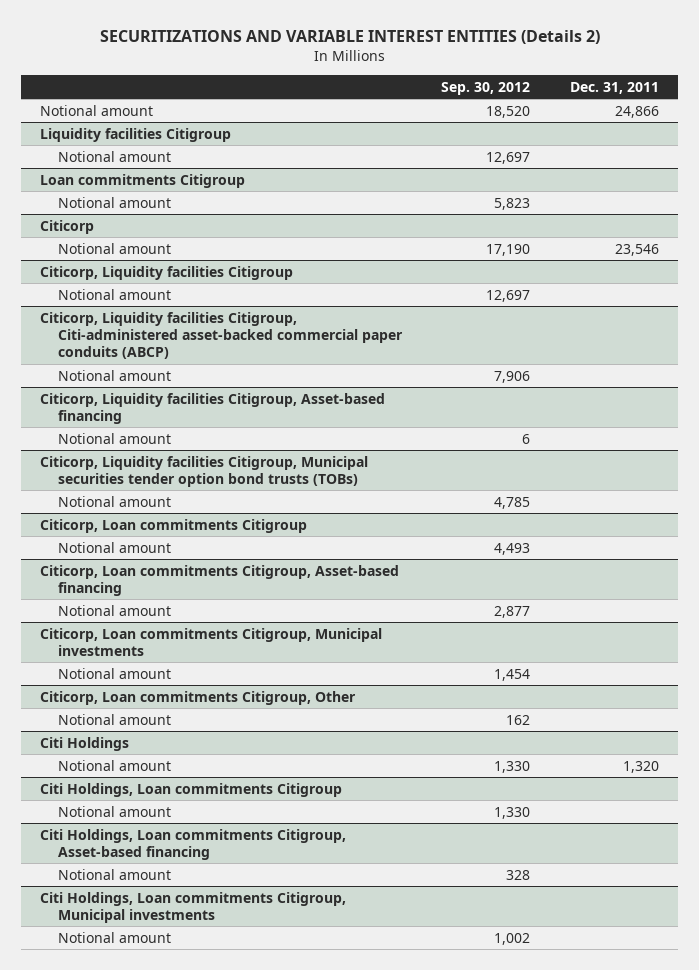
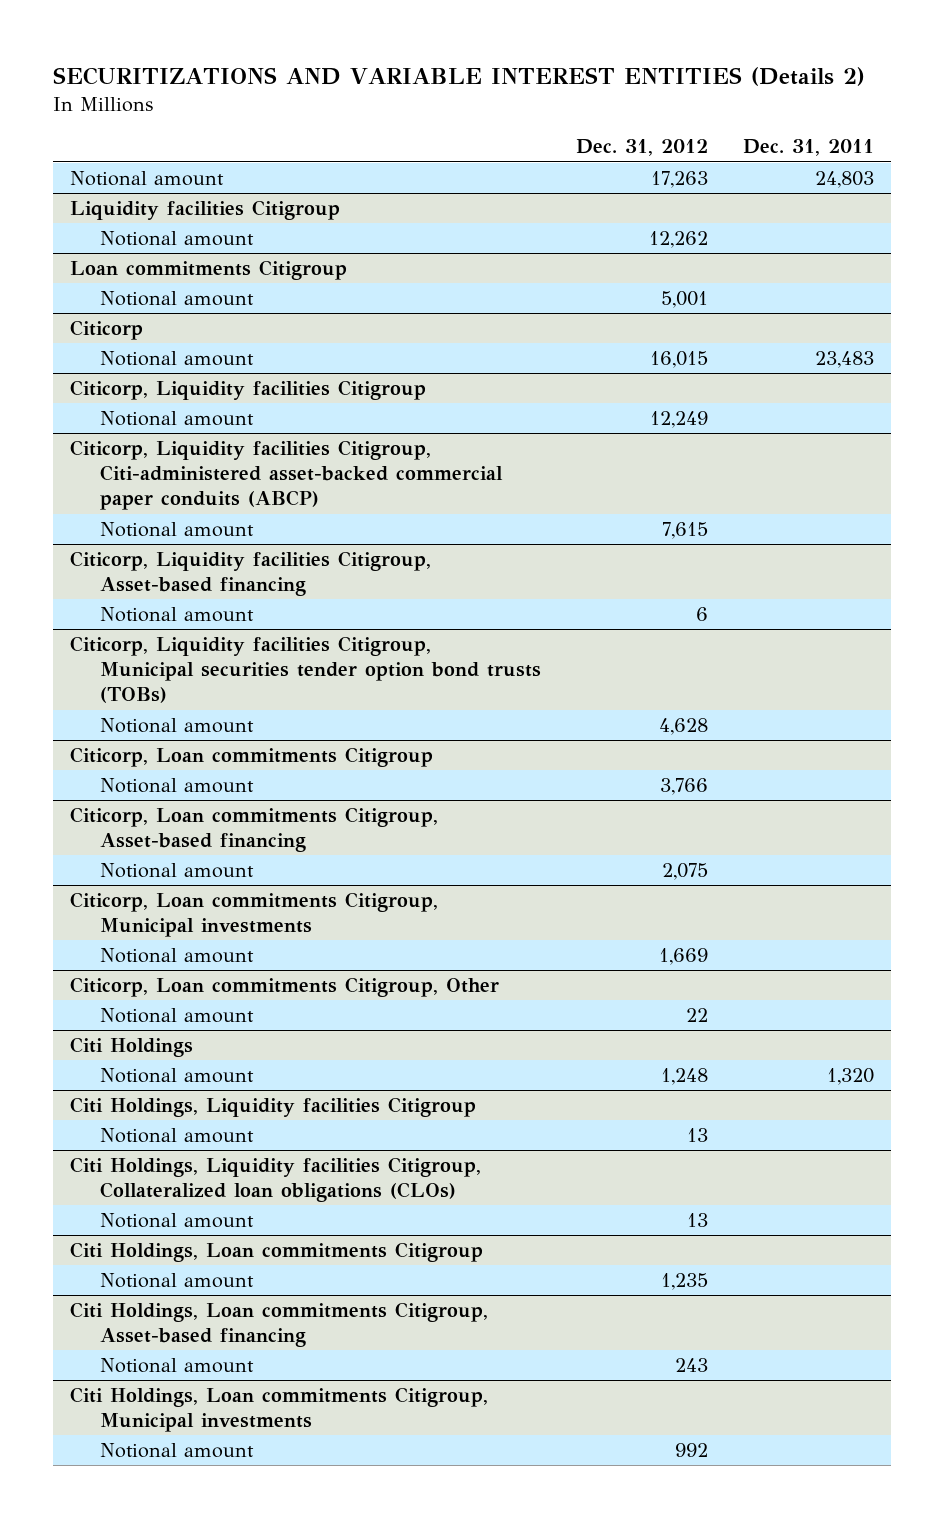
- | Sep. 30, 2012 | Dec. 31, 2011
+ | Dec. 31, 2012 | Dec. 31, 2011
- Notional amount | 18,520 | 24,866
+ Notional amount | 17,263 | 24,803
@ Citicorp
- Notional amount | 17,190 | 23,546
+ Notional amount | 16,015 | 23,483
+ Citi Holdings, Liquidity facilities Citigroup
+ Notional amount | 13 |
+ Citi Holdings, Liquidity facilities Citigroup, Collateralized loan obligations (CLOs)
+ Notional amount | 13 |

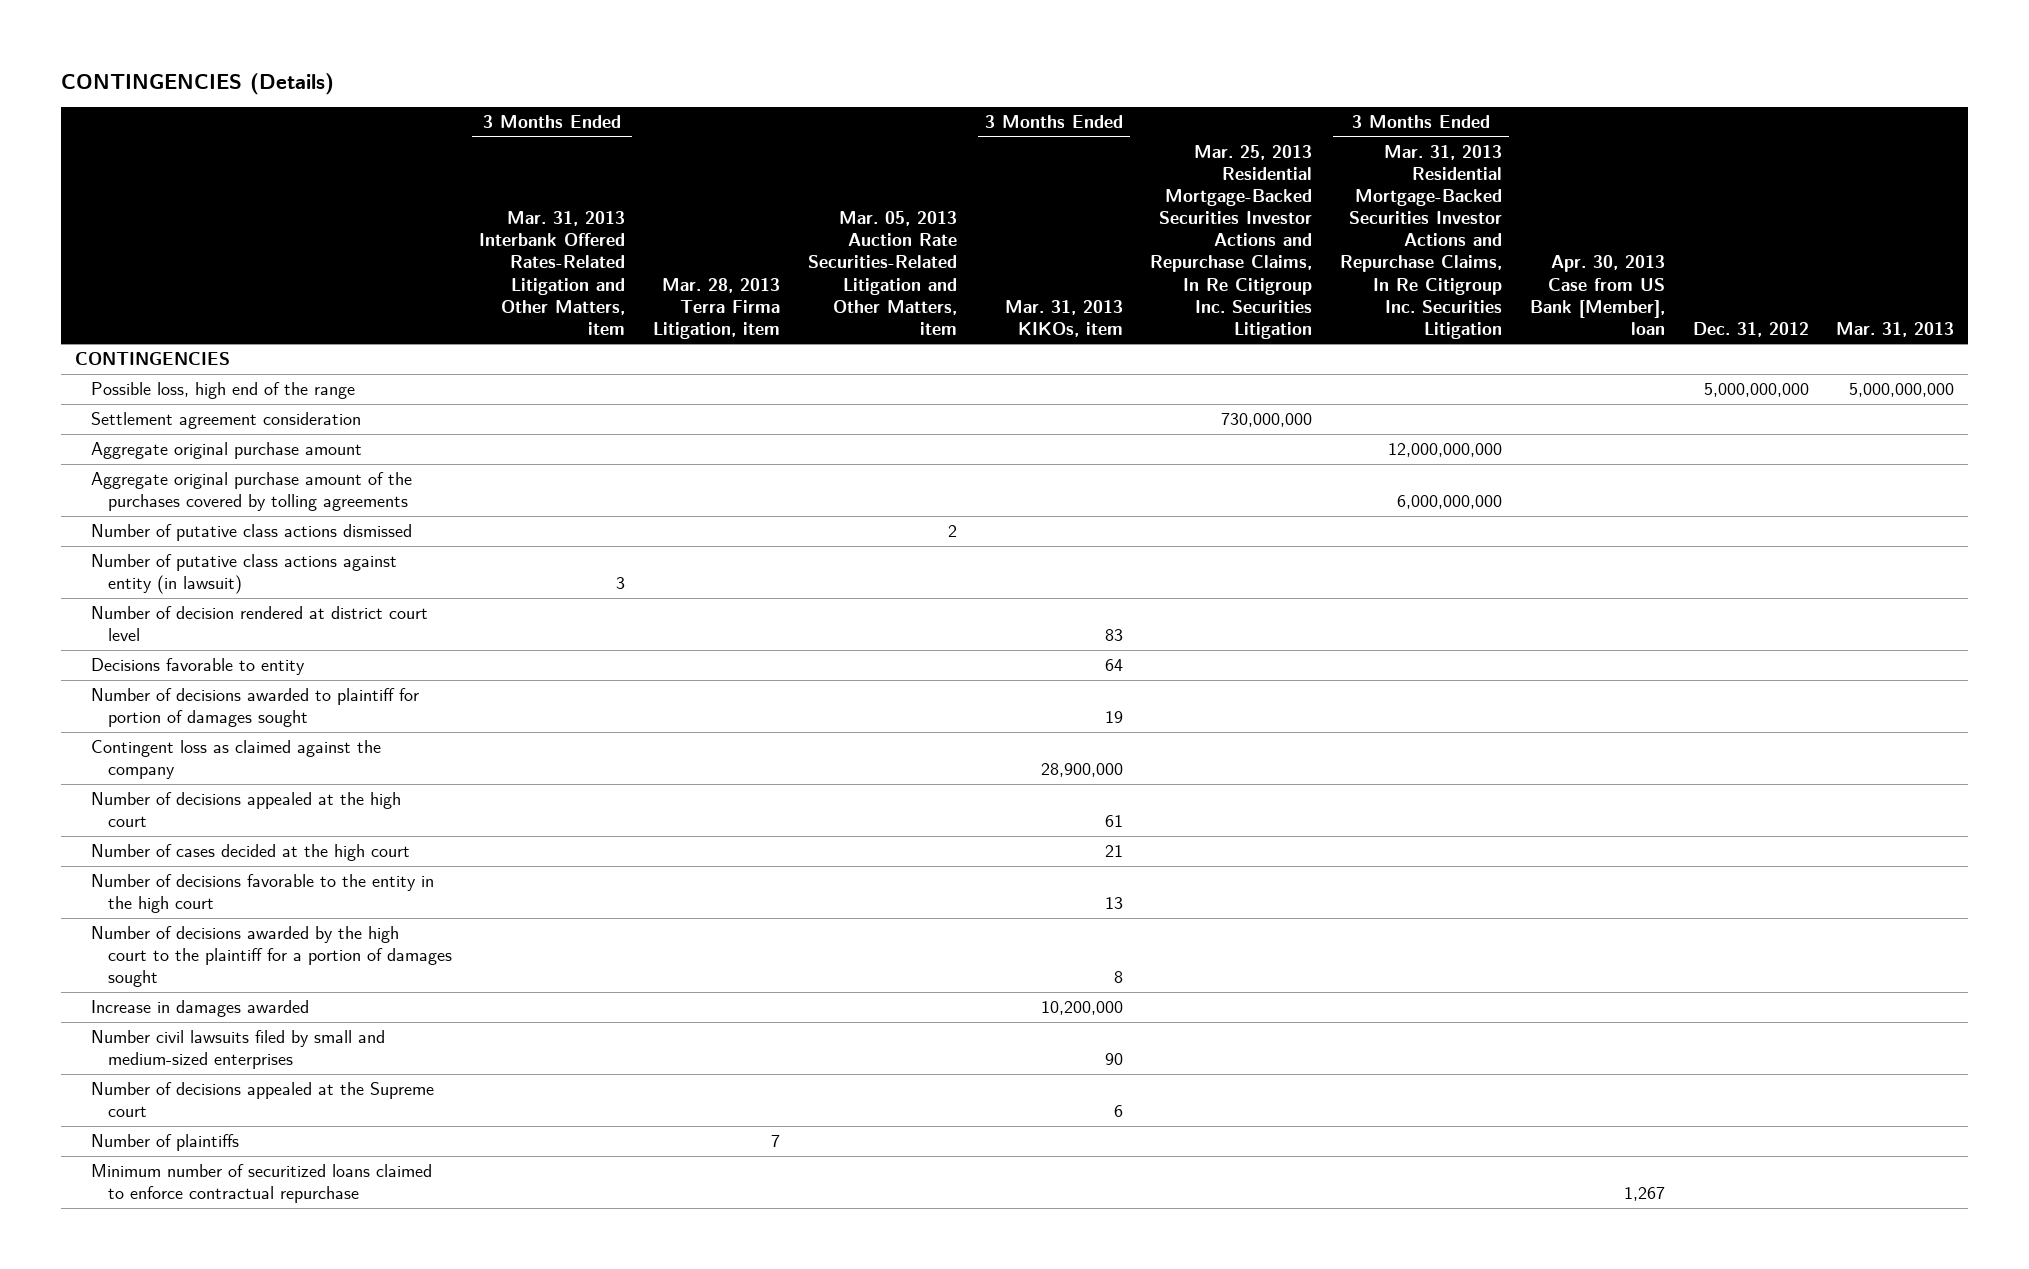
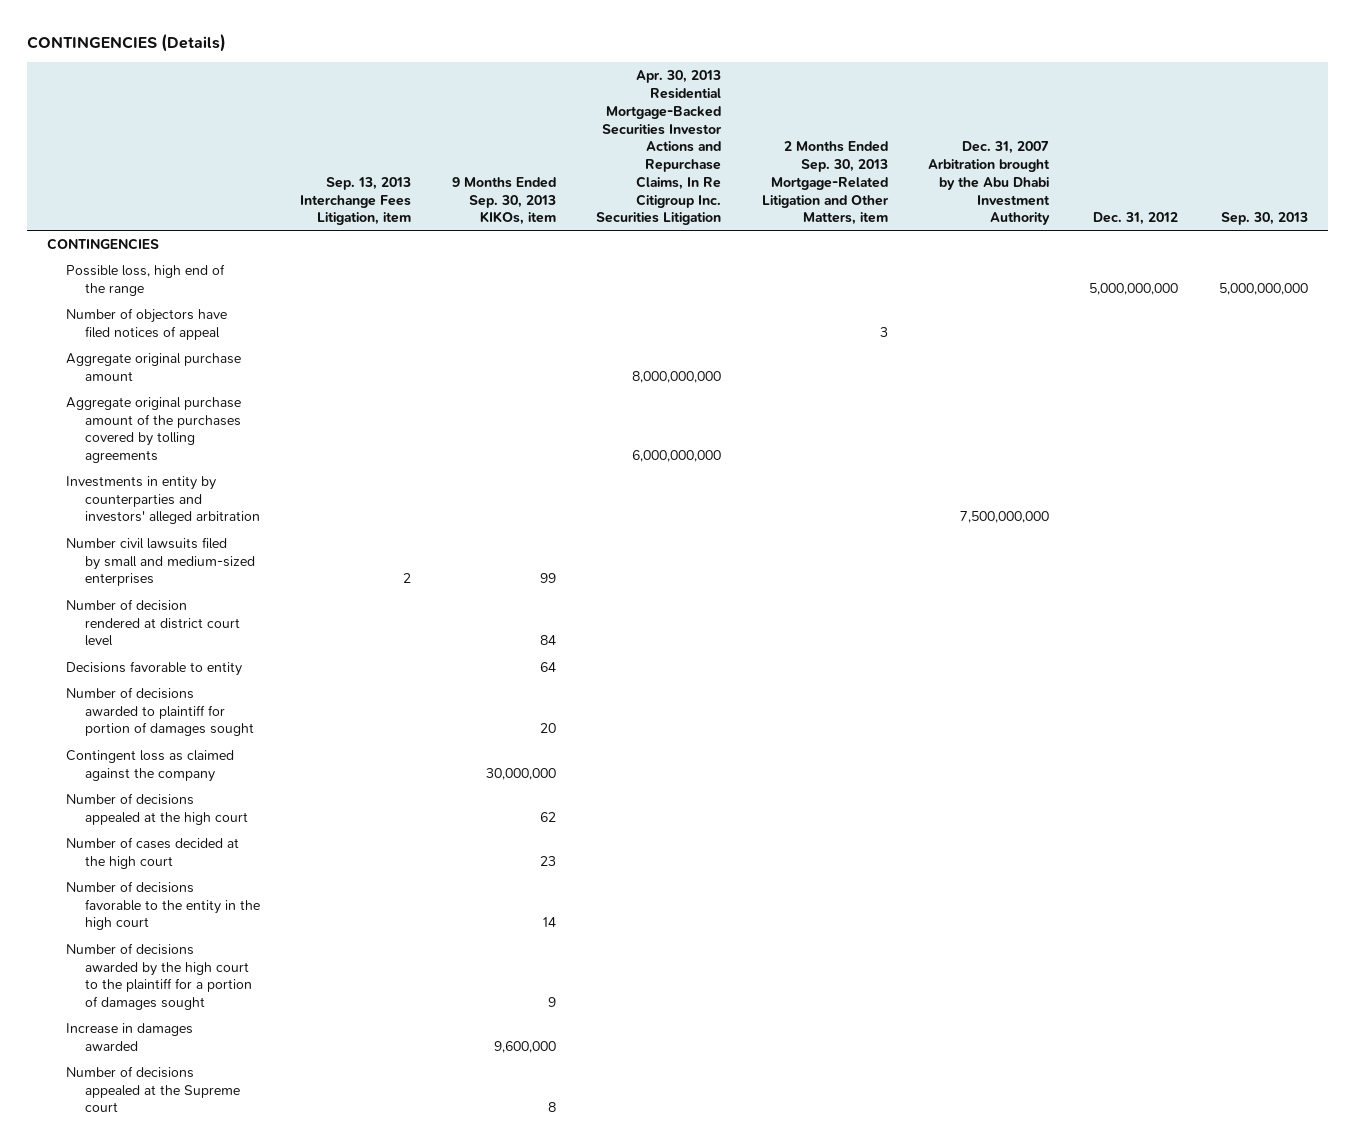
- | 3 Months Ended Mar. 31, 2013 Interbank Offered Rates-Related Litigation and Other Matters, item | Mar. 28, 2013 Terra Firma Litigation, item | Mar. 05, 2013 Auction Rate Securities-Related Litigation and Other Matters, item | 3 Months Ended Mar. 31, 2013 KIKOs, item | Mar. 25, 2013 Residential Mortgage-Backed Securities Investor Actions and Repurchase Claims, In Re Citigroup Inc. Securities Litigation | 3 Months Ended Mar. 31, 2013 Residential Mortgage-Backed Securities Investor Actions and Repurchase Claims, In Re Citigroup Inc. Securities Litigation | Apr. 30, 2013 Case from US Bank [Member], loan | Dec. 31, 2012 | Mar. 31, 2013
+ | Sep. 13, 2013 Interchange Fees Litigation, item | 9 Months Ended Sep. 30, 2013 KIKOs, item | Apr. 30, 2013 Residential Mortgage-Backed Securities Investor Actions and Repurchase Claims, In Re Citigroup Inc. Securities Litigation | 2 Months Ended Sep. 30, 2013 Mortgage-Related Litigation and Other Matters, item | Dec. 31, 2007 Arbitration brought by the Abu Dhabi Investment Authority | Dec. 31, 2012 | Sep. 30, 2013
- Settlement agreement consideration | | | | | 730,000,000 | | | |
+ Number of objectors have filed notices of appeal | | | | 3 | | |
- Number of putative class actions dismissed | | | 2 | | | | | |
- Number of putative class actions against entity (in lawsuit) | 3 | | | | | | | |
+ Investments in entity by counterparties and investors' alleged arbitration | | | | | 7,500,000,000 | |
moved up: Number civil lawsuits filed by small and medium-sized enterprises | 2 | 99 | | | | |
- Number of plaintiffs | | 7 | | | | | | |
- Minimum number of securitized loans claimed to enforce contractual repurchase | | | | | | | 1,267 | |

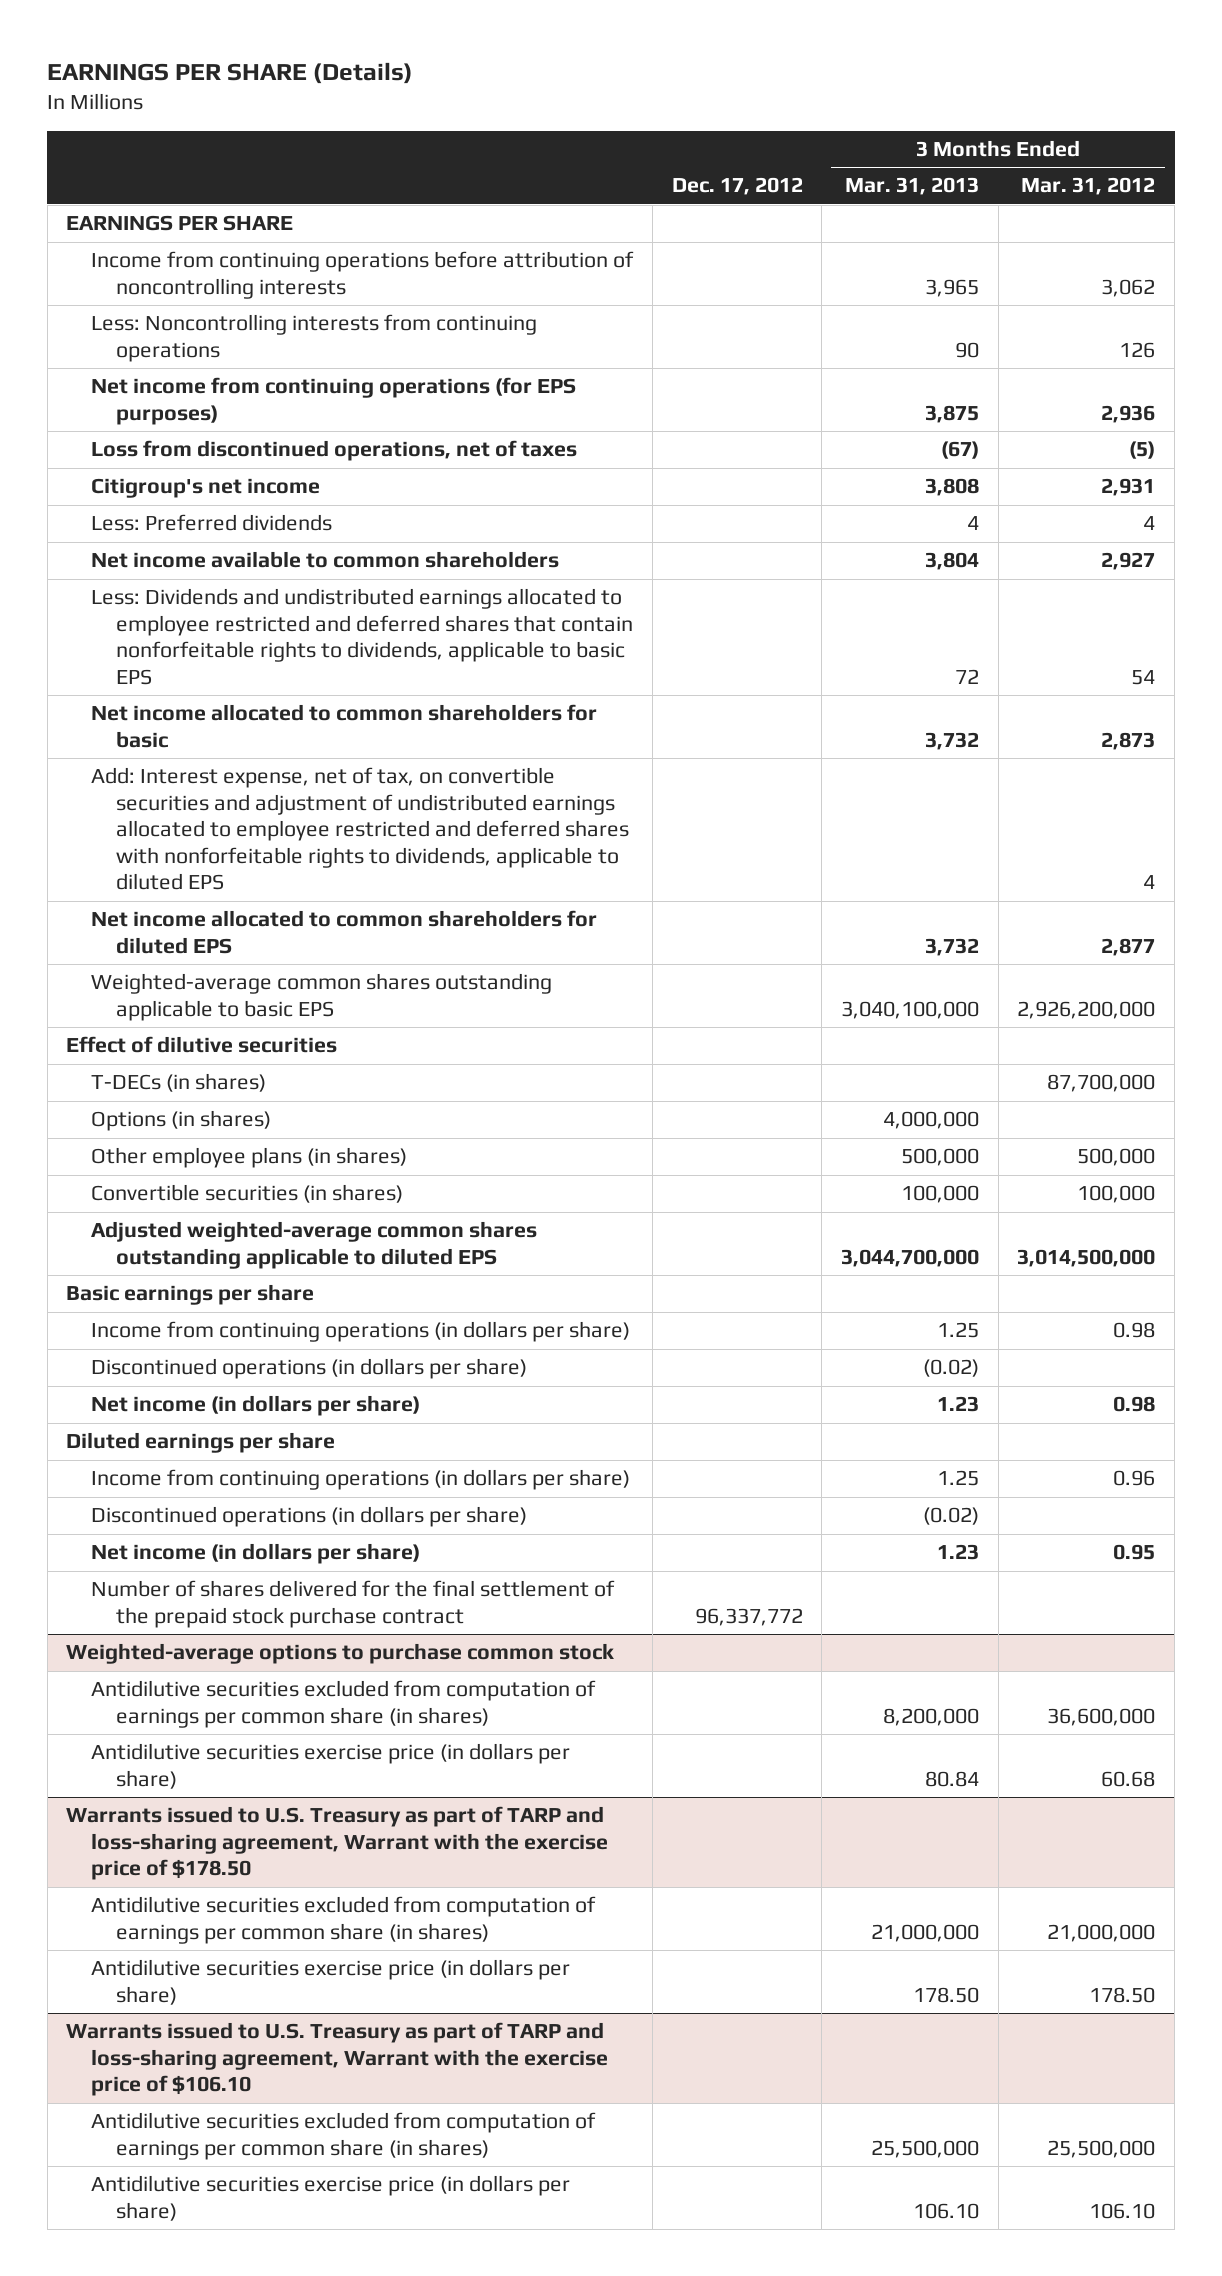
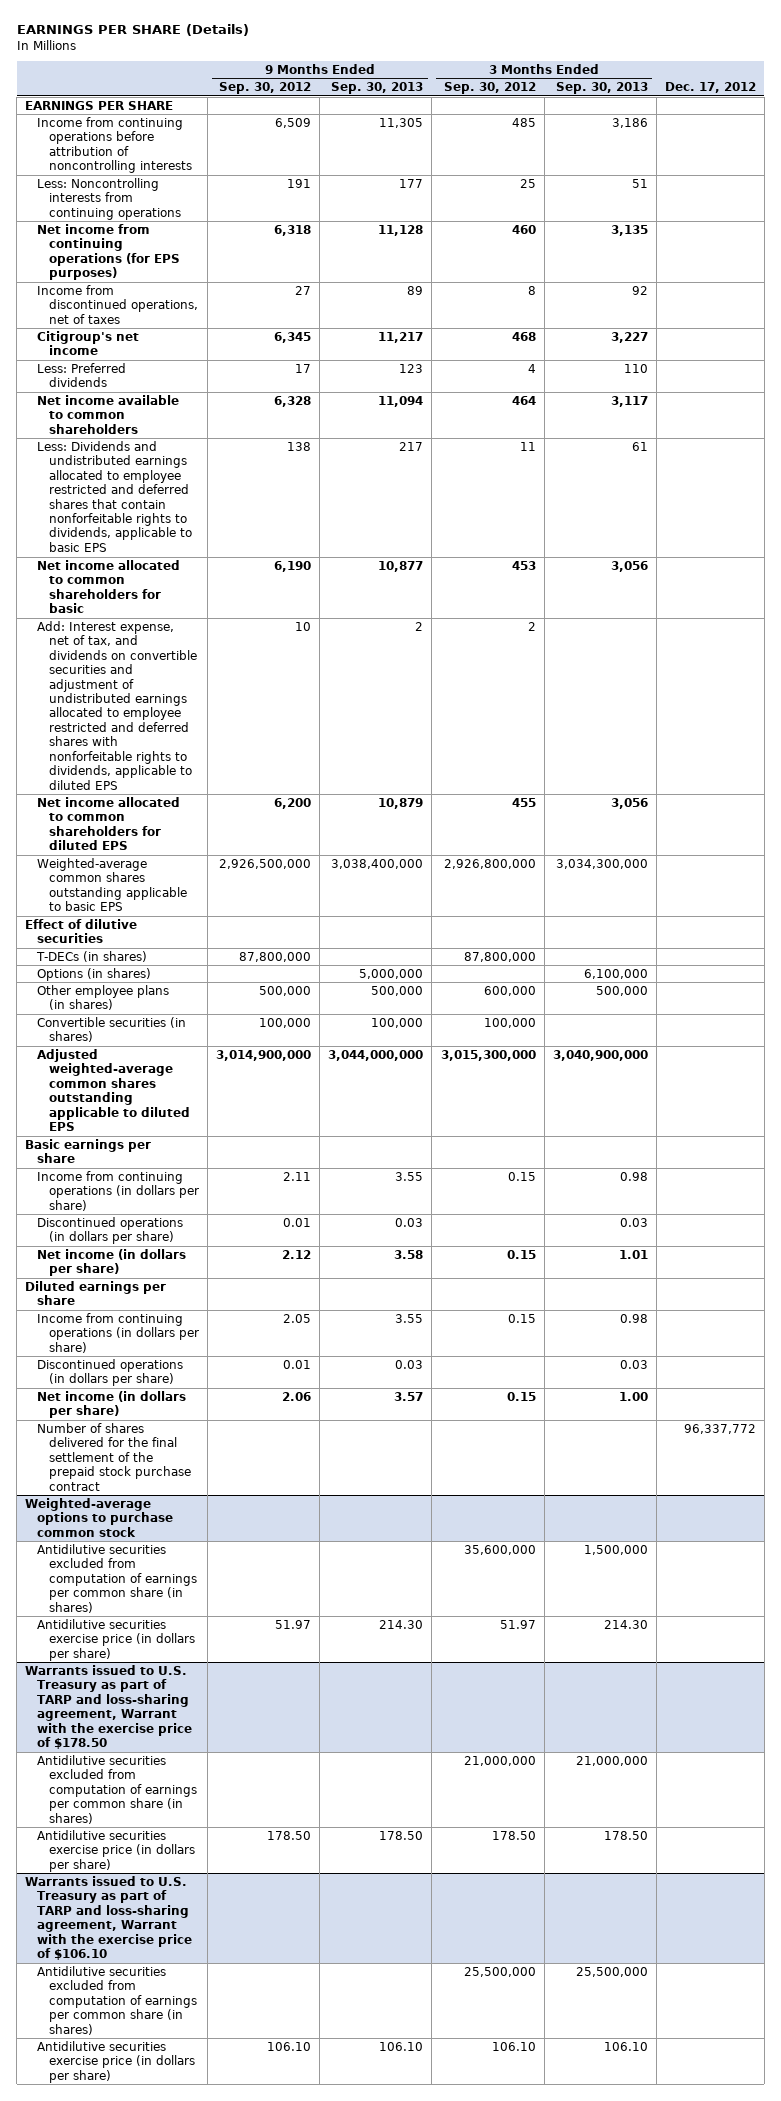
- | Dec. 17, 2012 | 3 Months Ended Mar. 31, 2013 | 3 Months Ended Mar. 31, 2012
+ | 9 Months Ended Sep. 30, 2012 | 9 Months Ended Sep. 30, 2013 | 3 Months Ended Sep. 30, 2012 | 3 Months Ended Sep. 30, 2013 | Dec. 17, 2012
- Loss from discontinued operations, net of taxes | | (67) | (5)
+ Income from discontinued operations, net of taxes | 27 | 89 | 8 | 92 |
- Add: Interest expense, net of tax, on convertible securities and adjustment of undistributed earnings allocated to employee restricted and deferred shares with nonforfeitable rights to dividends, applicable to diluted EPS | | | 4
+ Add: Interest expense, net of tax, and dividends on convertible securities and adjustment of undistributed earnings allocated to employee restricted and deferred shares with nonforfeitable rights to dividends, applicable to diluted EPS | 10 | 2 | 2 | |

